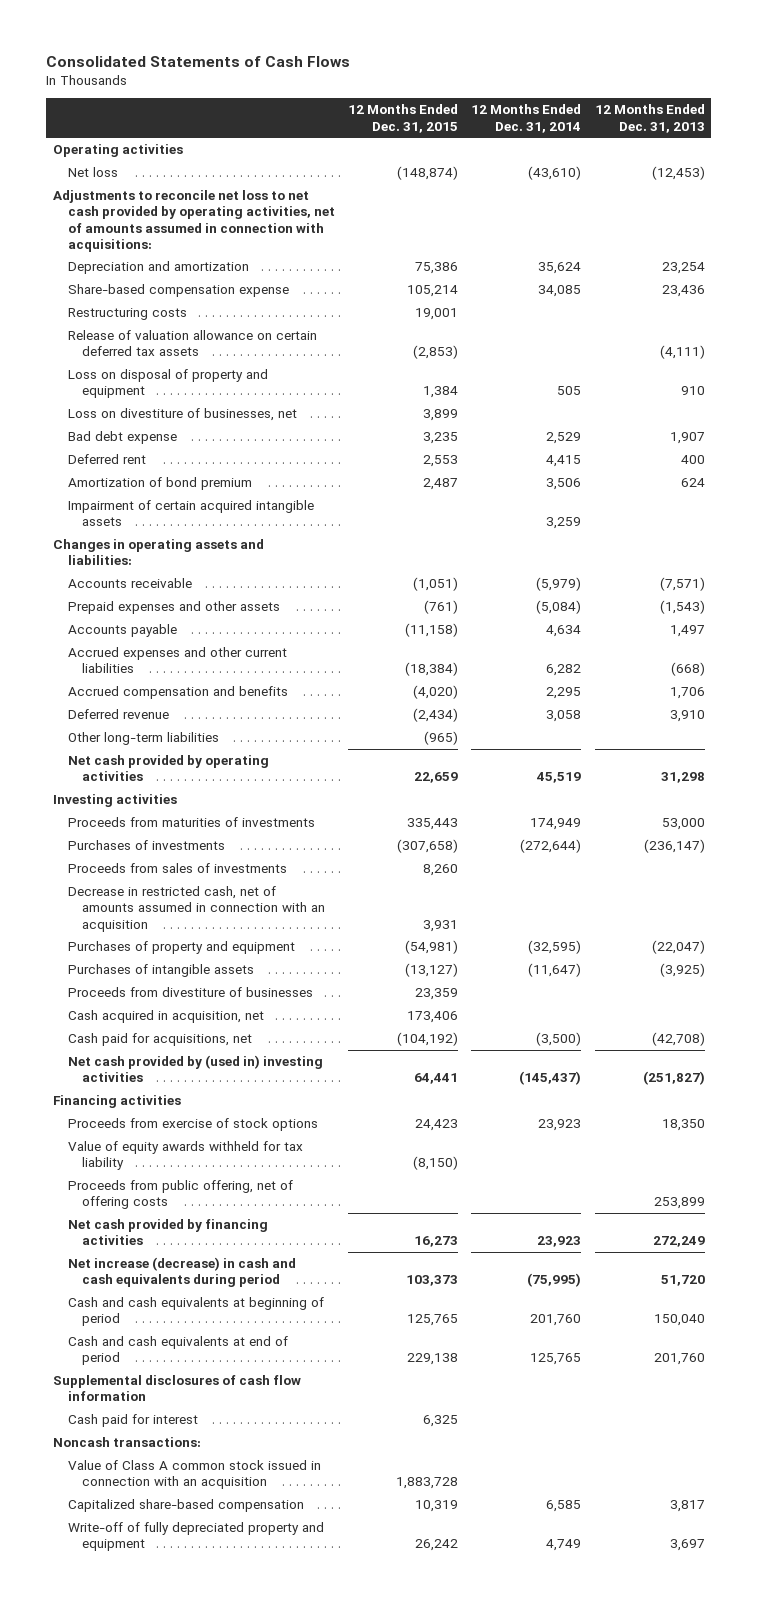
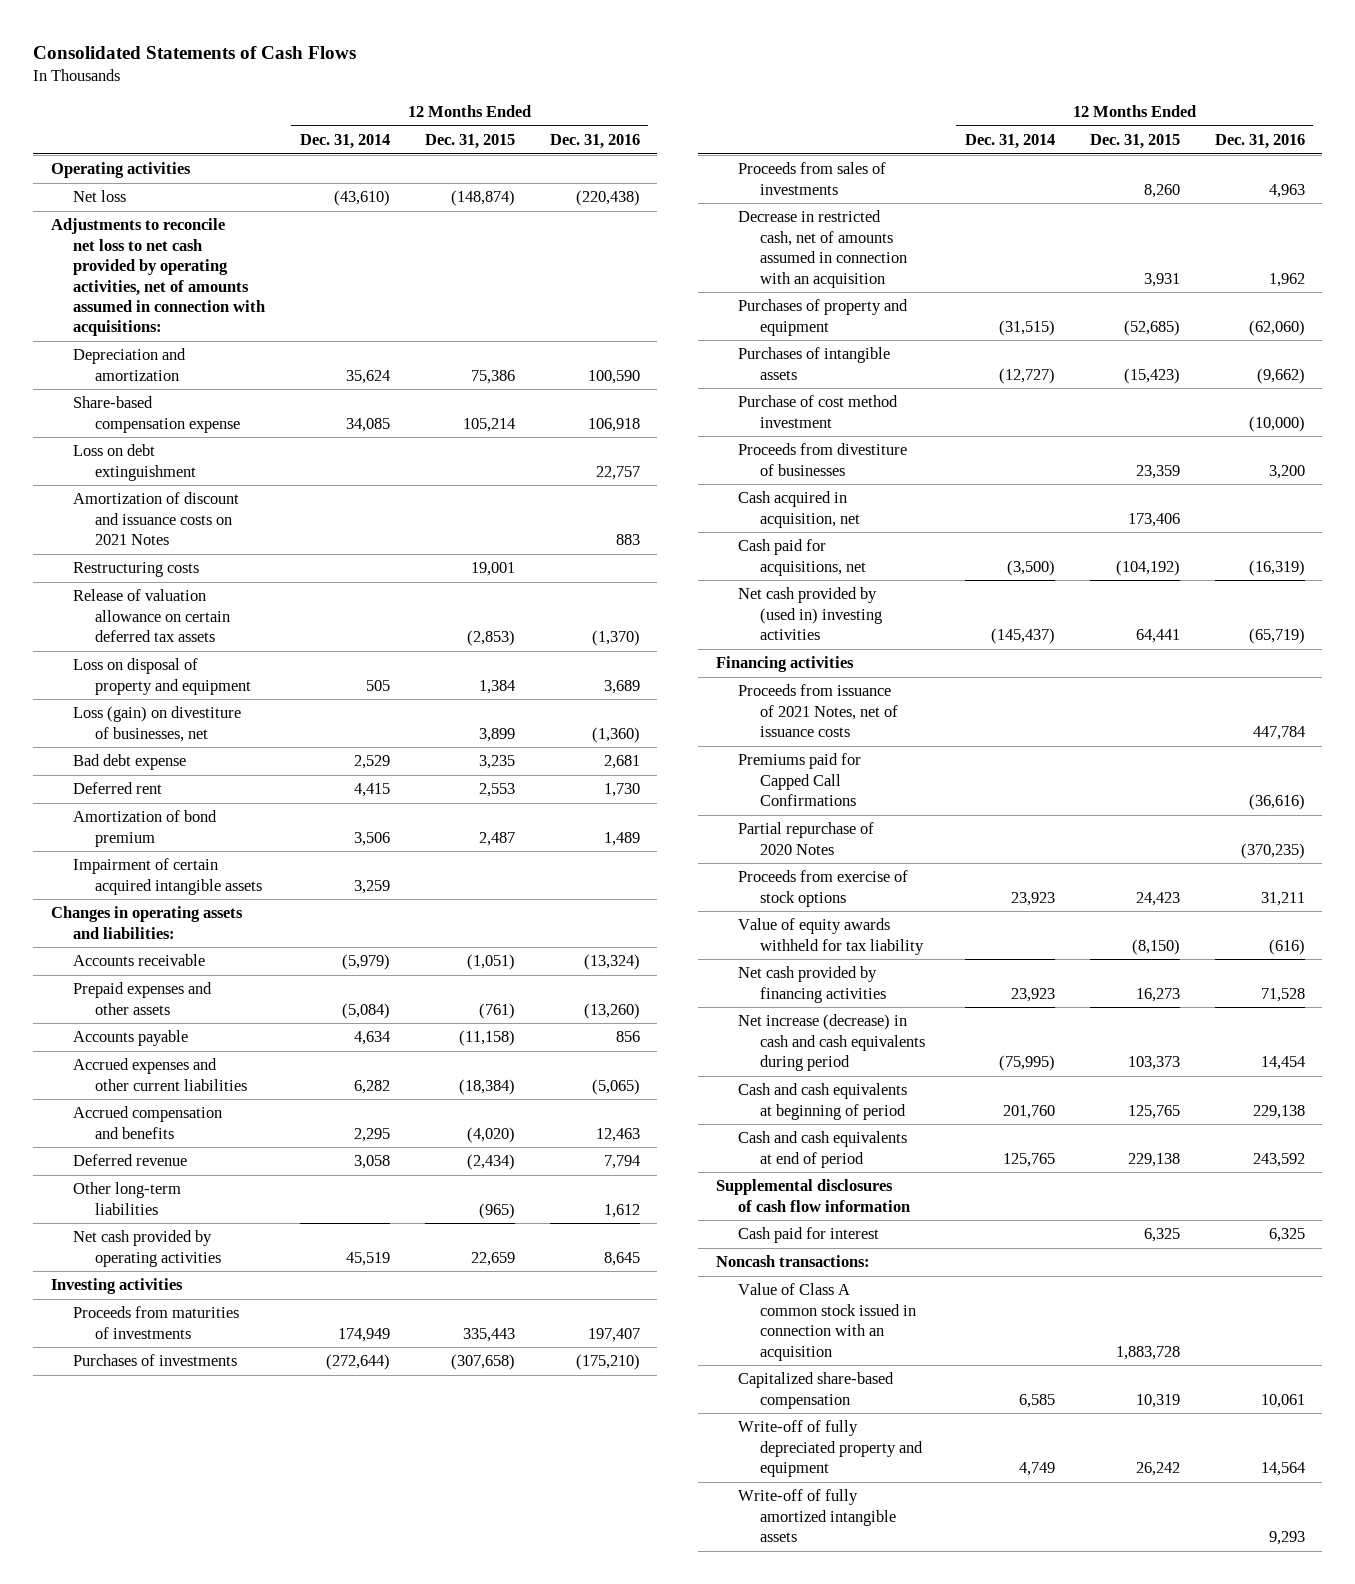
- | 12 Months Ended Dec. 31, 2015 | 12 Months Ended Dec. 31, 2014 | 12 Months Ended Dec. 31, 2013
+ | 12 Months Ended Dec. 31, 2014 | 12 Months Ended Dec. 31, 2015 | 12 Months Ended Dec. 31, 2016
+ Loss on debt extinguishment | | | 22,757
+ Amortization of discount and issuance costs on 2021 Notes | | | 883
- Loss on divestiture of businesses, net | 3,899 | |
+ Loss (gain) on divestiture of businesses, net | | 3,899 | (1,360)
- Purchases of property and equipment | (54,981) | (32,595) | (22,047)
- Purchases of intangible assets | (13,127) | (11,647) | (3,925)
+ Purchases of property and equipment | (31,515) | (52,685) | (62,060)
+ Purchases of intangible assets | (12,727) | (15,423) | (9,662)
+ Purchase of cost method investment | | | (10,000)
+ Proceeds from issuance of 2021 Notes, net of issuance costs | | | 447,784
+ Premiums paid for Capped Call Confirmations | | | (36,616)
+ Partial repurchase of 2020 Notes | | | (370,235)
- Proceeds from public offering, net of offering costs | | | 253,899
+ Write-off of fully amortized intangible assets | | | 9,293

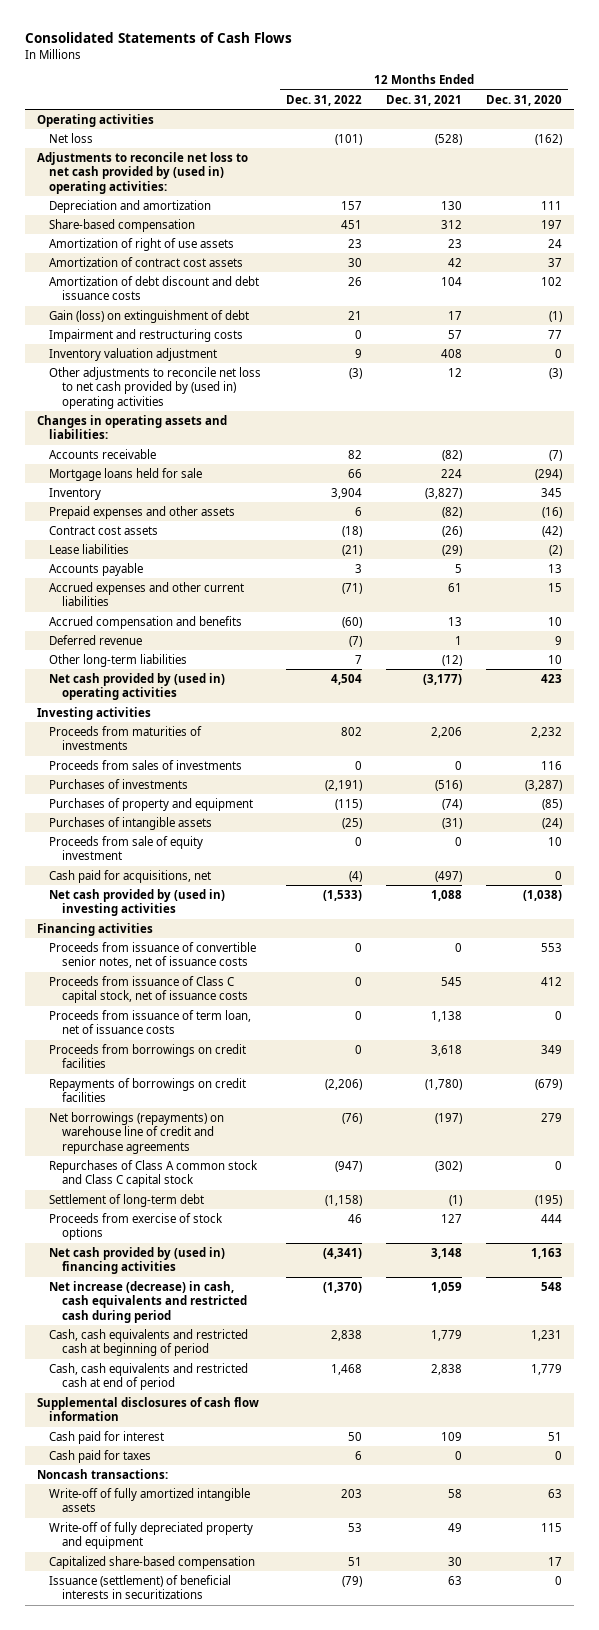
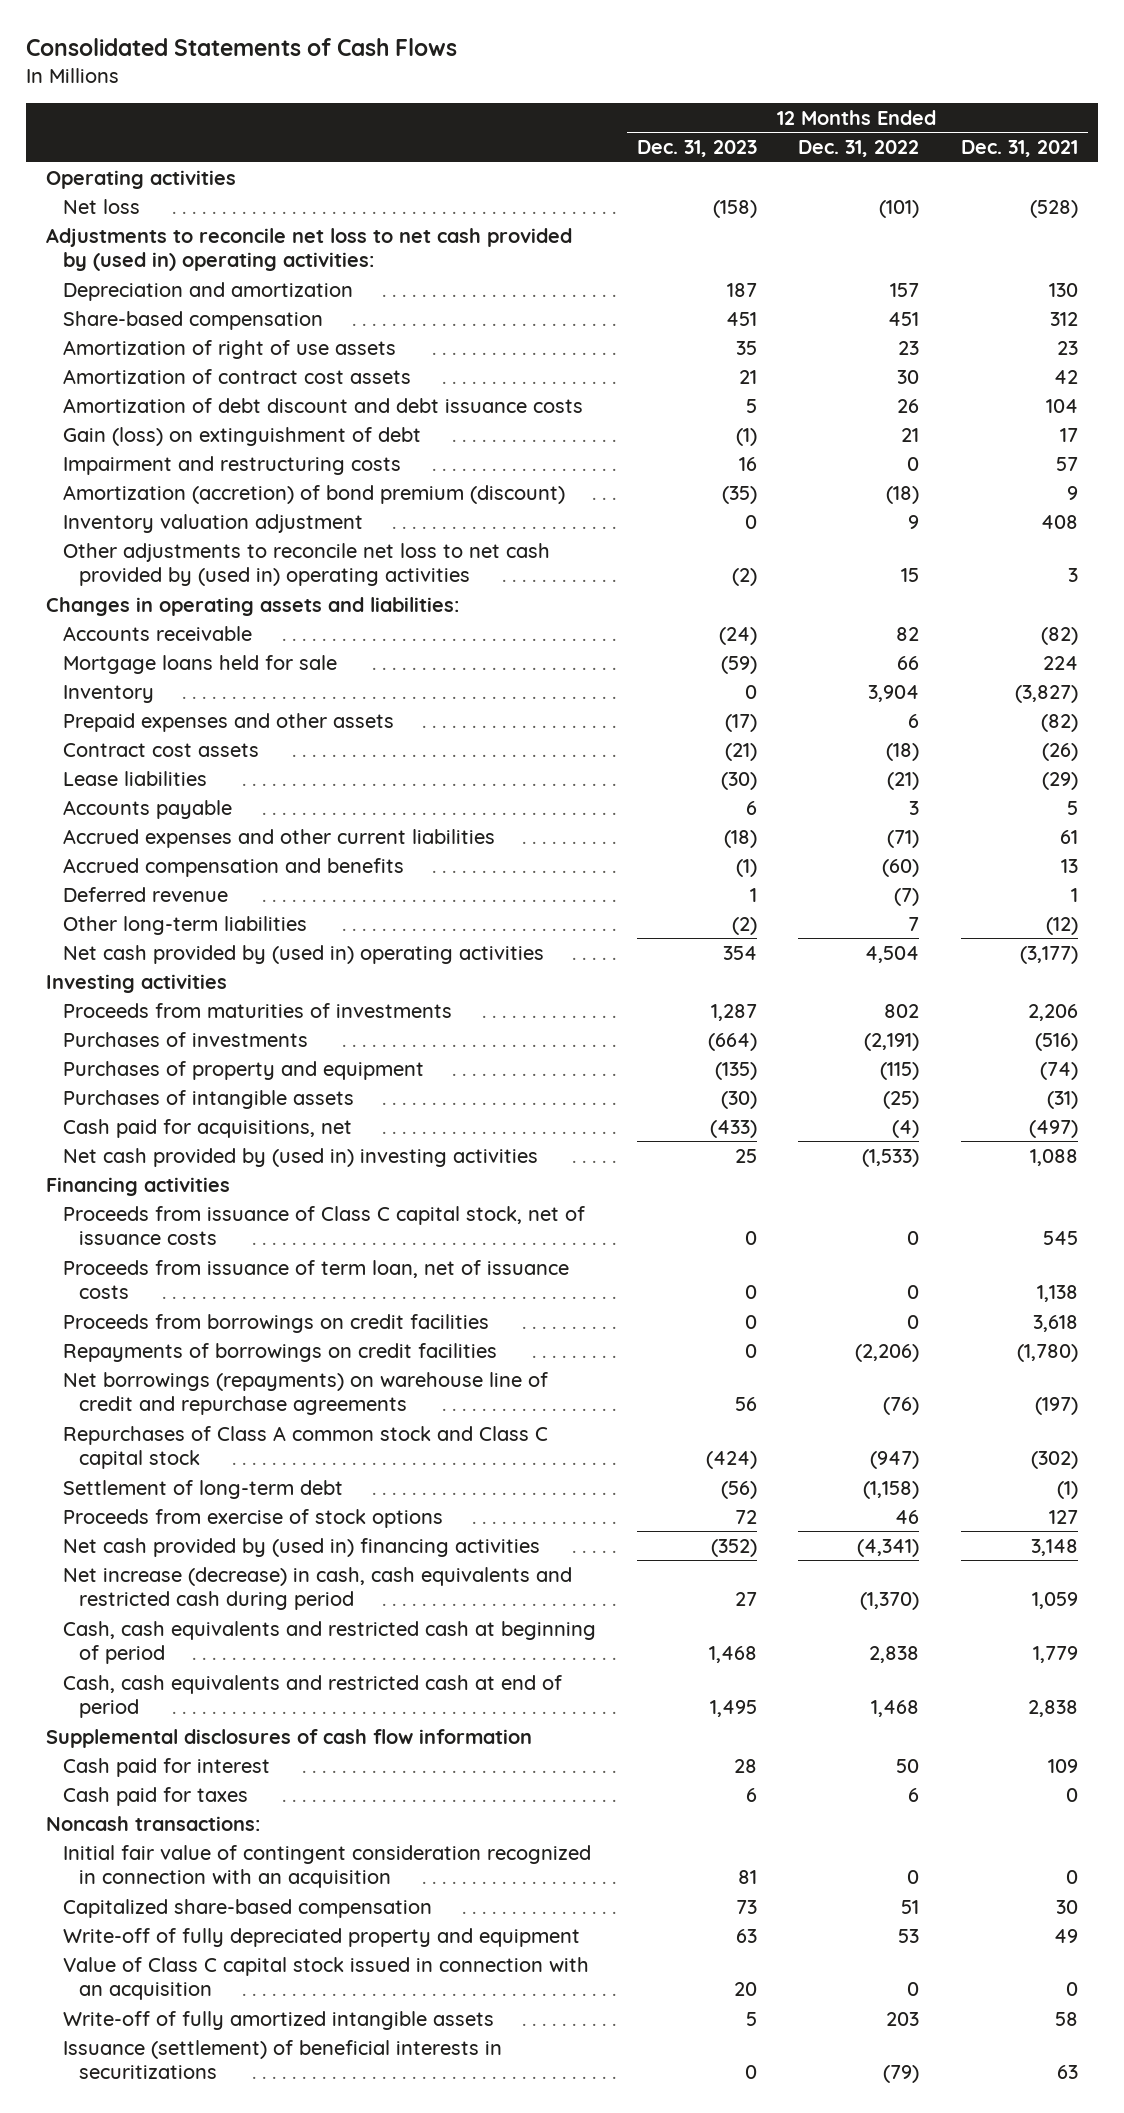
- | 12 Months Ended Dec. 31, 2022 | 12 Months Ended Dec. 31, 2021 | 12 Months Ended Dec. 31, 2020
+ | 12 Months Ended Dec. 31, 2023 | 12 Months Ended Dec. 31, 2022 | 12 Months Ended Dec. 31, 2021
+ Amortization (accretion) of bond premium (discount) | (35) | (18) | 9
- Other adjustments to reconcile net loss to net cash provided by (used in) operating activities | (3) | 12 | (3)
+ Other adjustments to reconcile net loss to net cash provided by (used in) operating activities | (2) | 15 | 3
- Proceeds from sales of investments | 0 | 0 | 116
- Proceeds from sale of equity investment | 0 | 0 | 10
- Proceeds from issuance of convertible senior notes, net of issuance costs | 0 | 0 | 553
+ Initial fair value of contingent consideration recognized in connection with an acquisition | 81 | 0 | 0
moved down: Write-off of fully depreciated property and equipment | 63 | 53 | 49
+ Value of Class C capital stock issued in connection with an acquisition | 20 | 0 | 0
moved down: Write-off of fully amortized intangible assets | 5 | 203 | 58

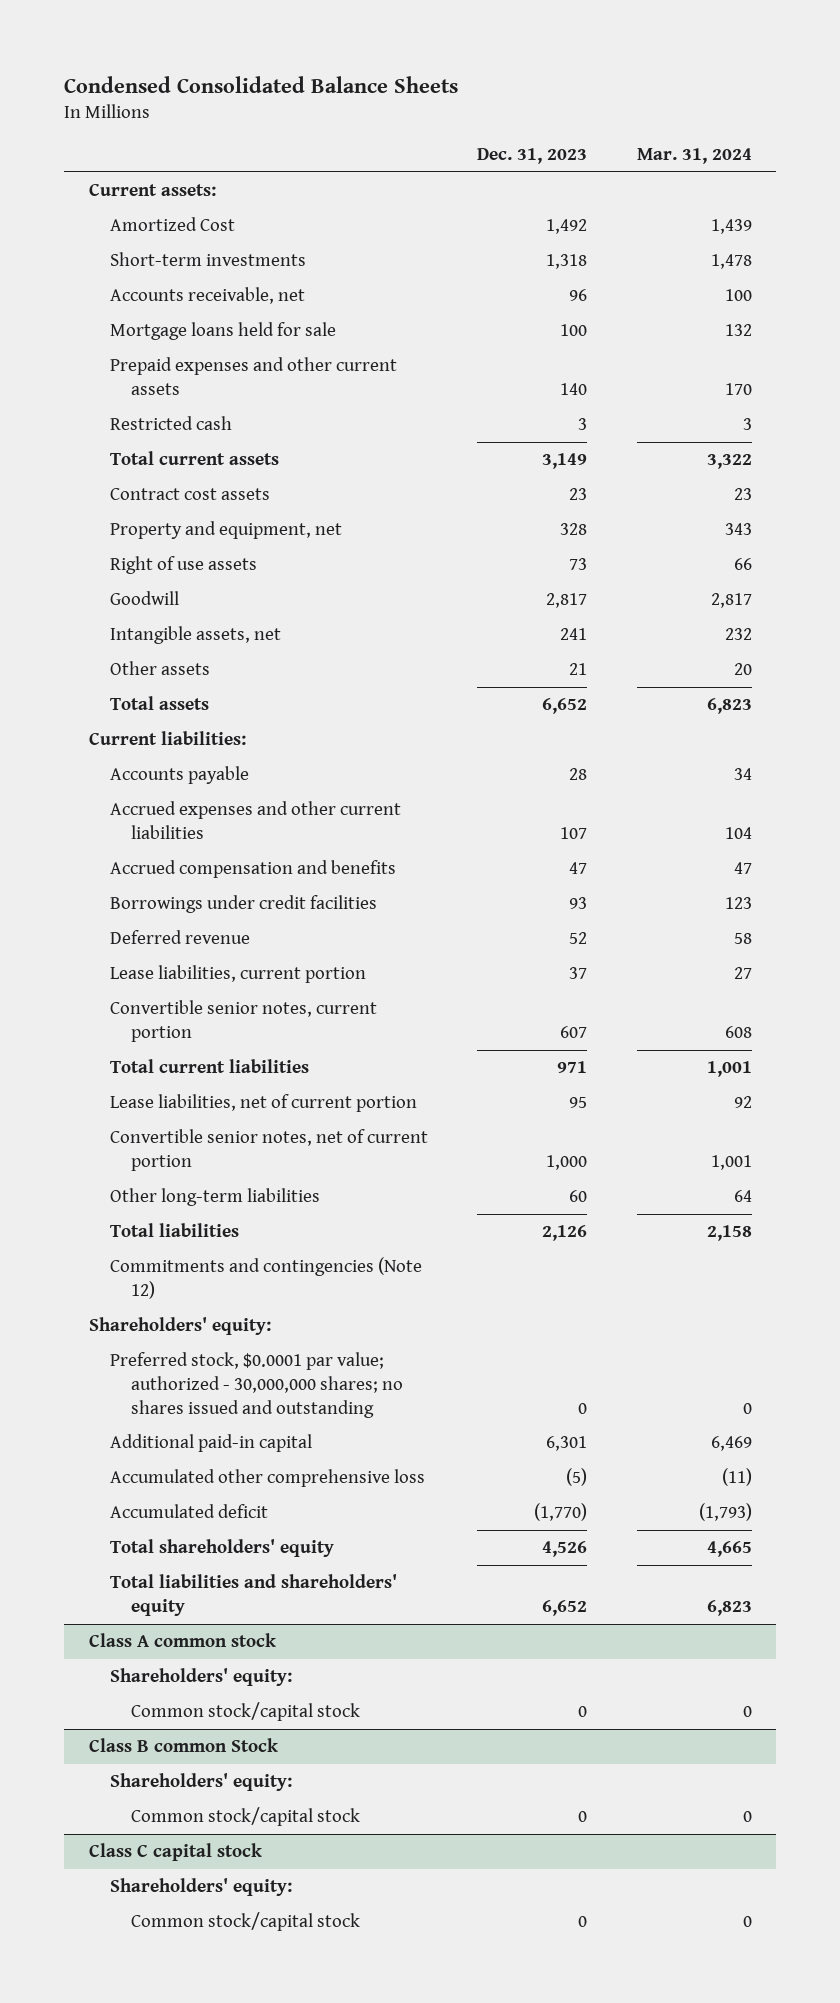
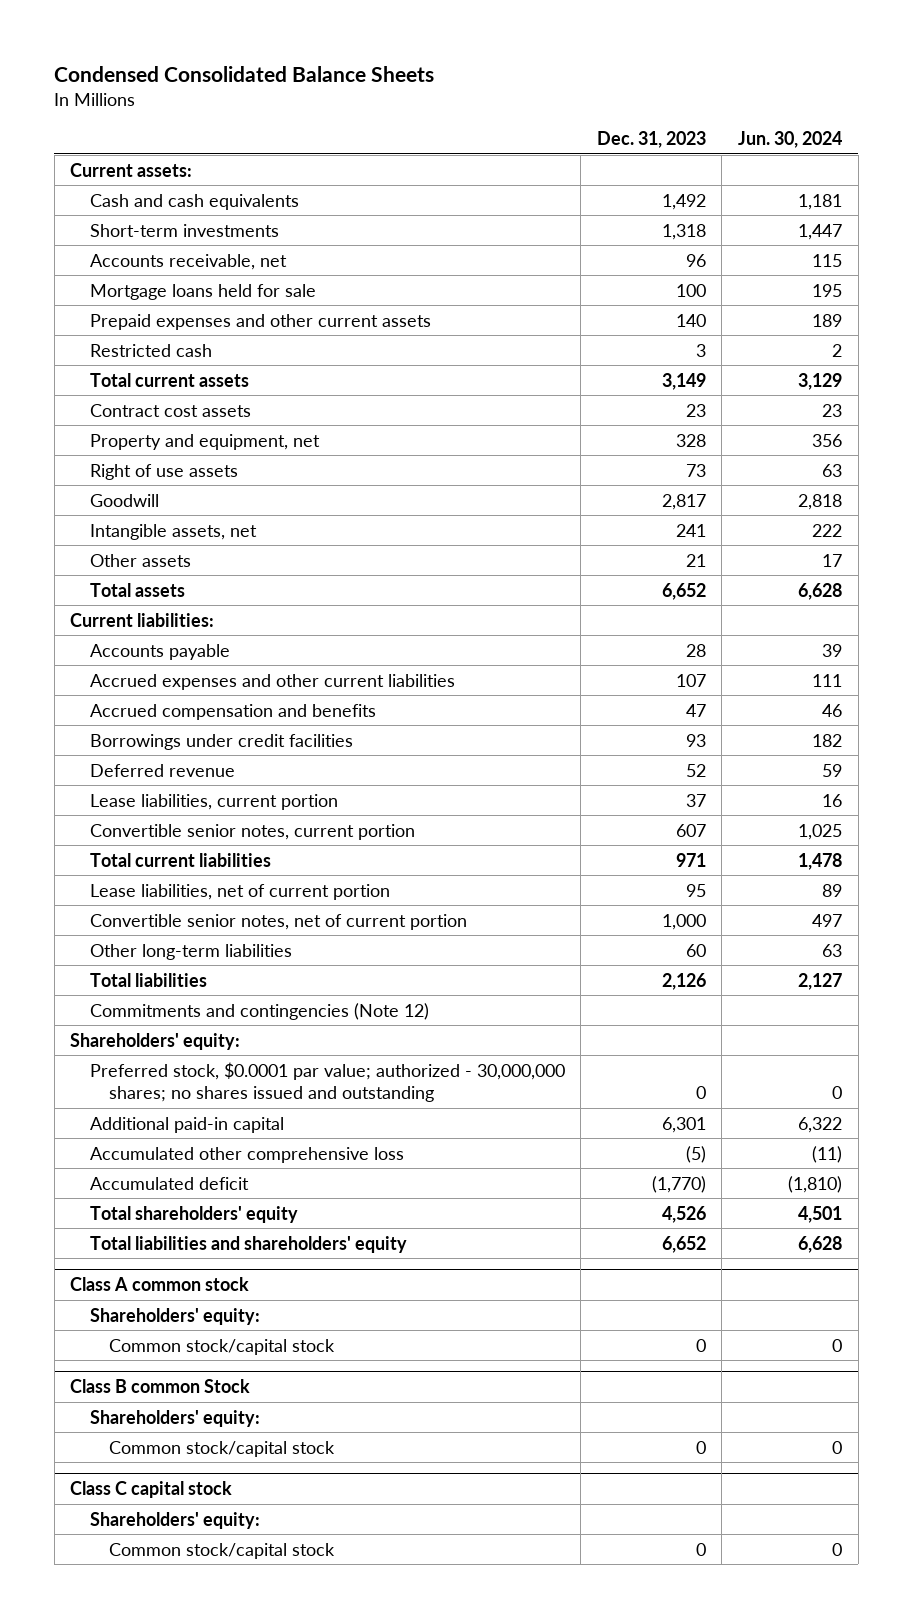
- | Dec. 31, 2023 | Mar. 31, 2024
+ | Dec. 31, 2023 | Jun. 30, 2024
- Amortized Cost | 1,492 | 1,439
+ Cash and cash equivalents | 1,492 | 1,181

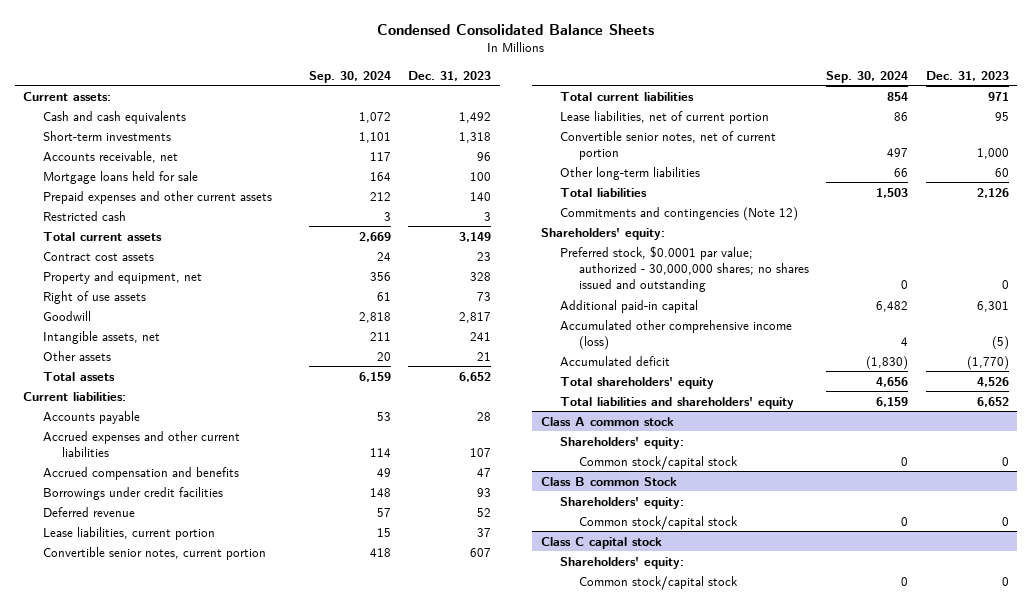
- | Dec. 31, 2023 | Jun. 30, 2024
+ | Sep. 30, 2024 | Dec. 31, 2023
- Accumulated other comprehensive loss | (5) | (11)
+ Accumulated other comprehensive income (loss) | 4 | (5)

